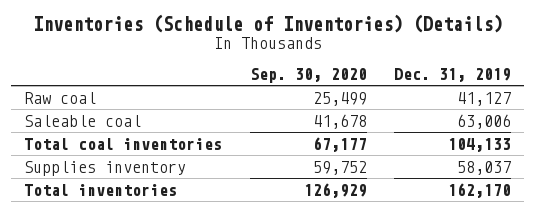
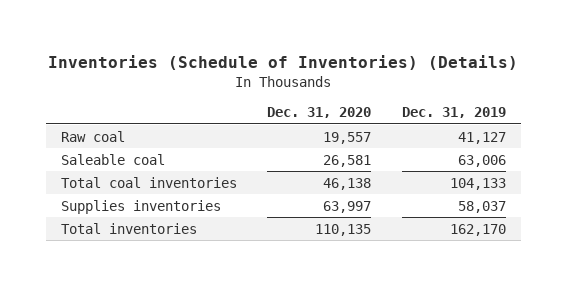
- | Sep. 30, 2020 | Dec. 31, 2019
+ | Dec. 31, 2020 | Dec. 31, 2019
- Supplies inventory | 59,752 | 58,037
+ Supplies inventories | 63,997 | 58,037

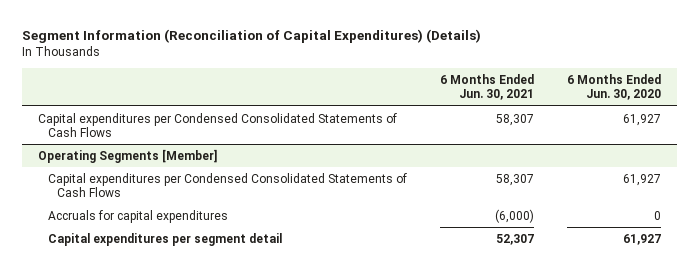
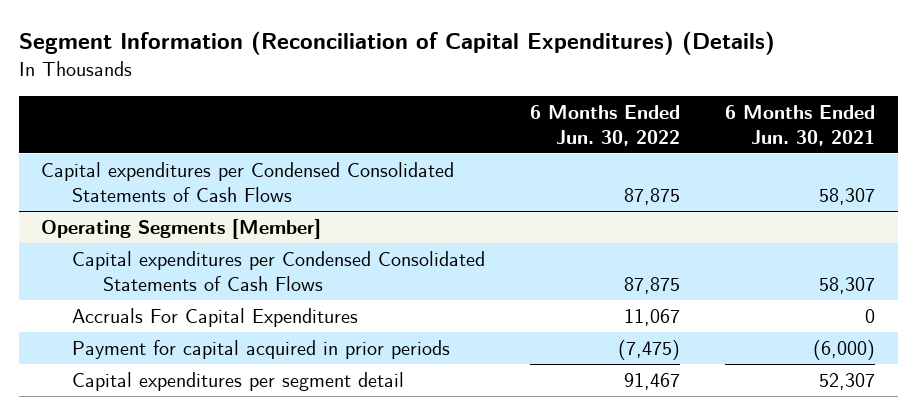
- | 6 Months Ended Jun. 30, 2021 | 6 Months Ended Jun. 30, 2020
+ | 6 Months Ended Jun. 30, 2022 | 6 Months Ended Jun. 30, 2021
@ Operating Segments [Member]
- Accruals for capital expenditures | (6,000) | 0
+ Accruals For Capital Expenditures | 11,067 | 0
+ Payment for capital acquired in prior periods | (7,475) | (6,000)

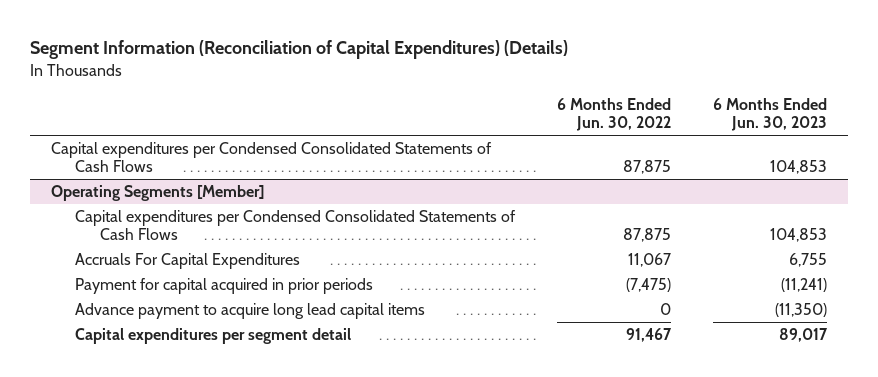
- | 6 Months Ended Jun. 30, 2022 | 6 Months Ended Jun. 30, 2021
+ | 6 Months Ended Jun. 30, 2022 | 6 Months Ended Jun. 30, 2023
@ Operating Segments [Member]
+ Advance payment to acquire long lead capital items | 0 | (11,350)

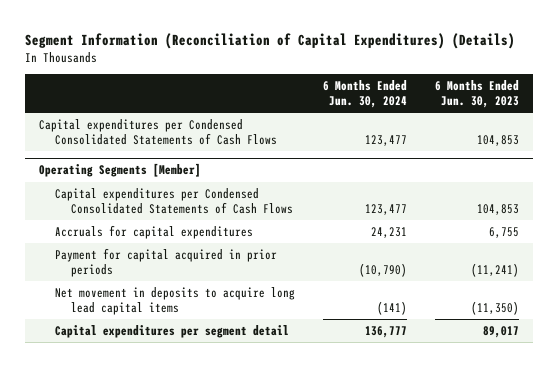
- | 6 Months Ended Jun. 30, 2022 | 6 Months Ended Jun. 30, 2023
+ | 6 Months Ended Jun. 30, 2024 | 6 Months Ended Jun. 30, 2023
@ Operating Segments [Member]
- Accruals For Capital Expenditures | 11,067 | 6,755
+ Accruals for capital expenditures | 24,231 | 6,755
- Advance payment to acquire long lead capital items | 0 | (11,350)
+ Net movement in deposits to acquire long lead capital items | (141) | (11,350)

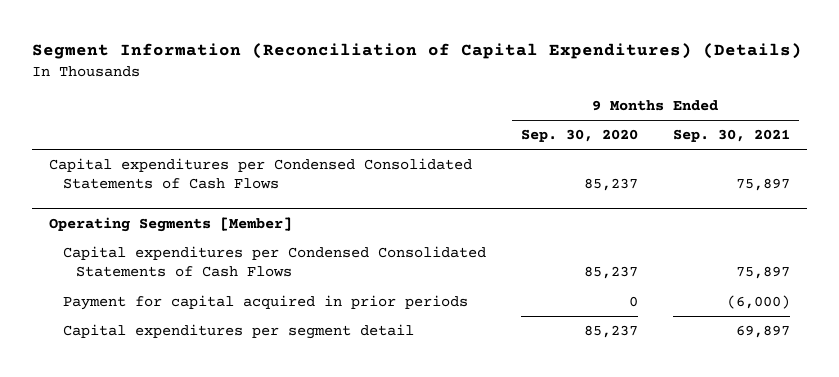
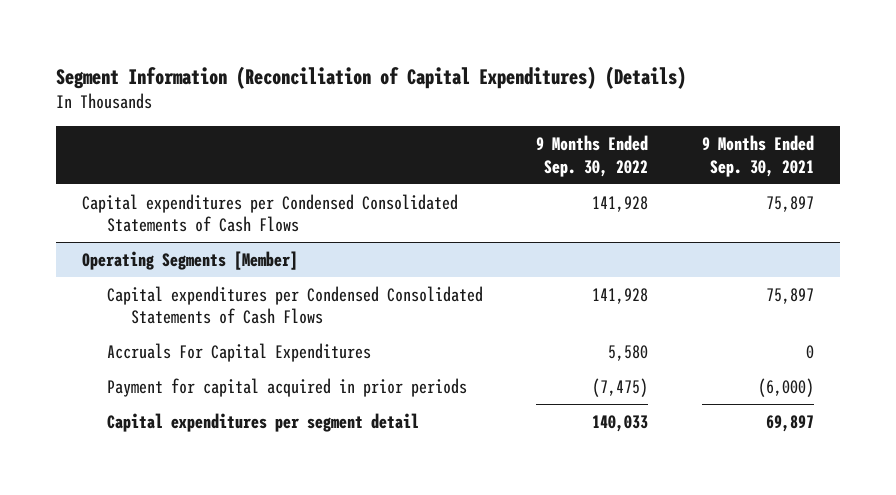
- | 9 Months Ended Sep. 30, 2020 | 9 Months Ended Sep. 30, 2021
+ | 9 Months Ended Sep. 30, 2022 | 9 Months Ended Sep. 30, 2021
@ Operating Segments [Member]
+ Accruals For Capital Expenditures | 5,580 | 0

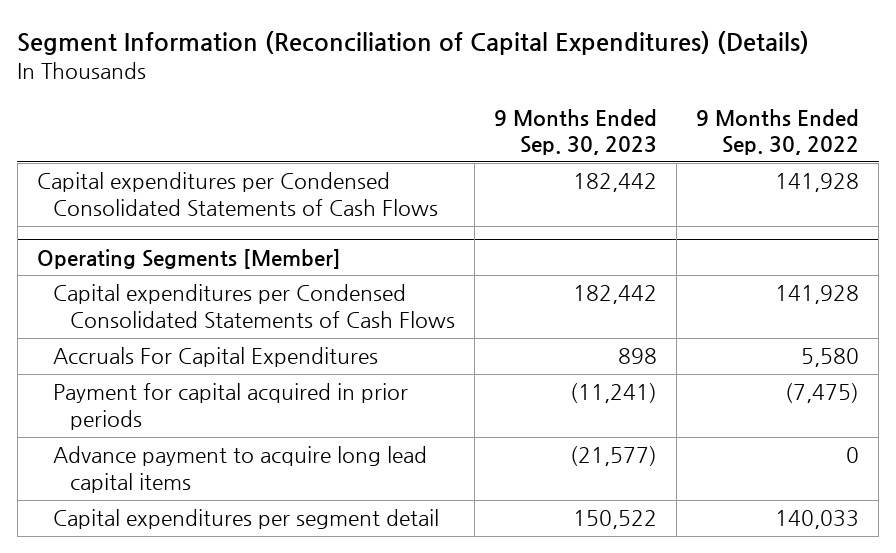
- | 9 Months Ended Sep. 30, 2022 | 9 Months Ended Sep. 30, 2021
+ | 9 Months Ended Sep. 30, 2023 | 9 Months Ended Sep. 30, 2022
@ Operating Segments [Member]
+ Advance payment to acquire long lead capital items | (21,577) | 0

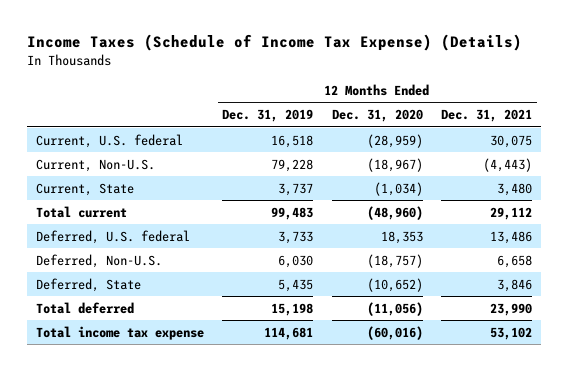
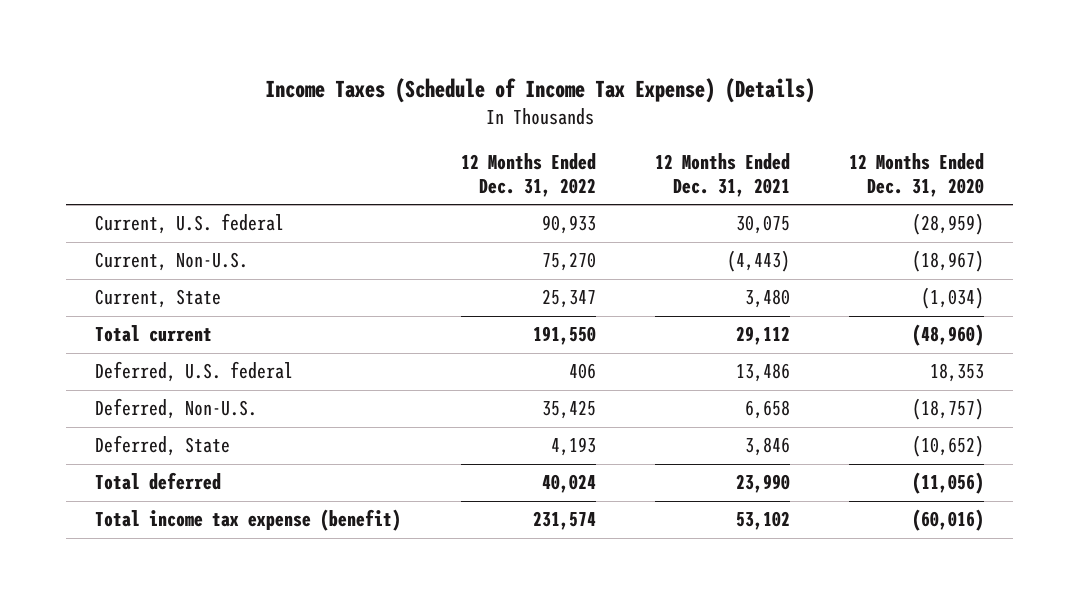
- | 12 Months Ended Dec. 31, 2019 | 12 Months Ended Dec. 31, 2020 | 12 Months Ended Dec. 31, 2021
+ | 12 Months Ended Dec. 31, 2022 | 12 Months Ended Dec. 31, 2021 | 12 Months Ended Dec. 31, 2020
- Total income tax expense | 114,681 | (60,016) | 53,102
+ Total income tax expense (benefit) | 231,574 | 53,102 | (60,016)

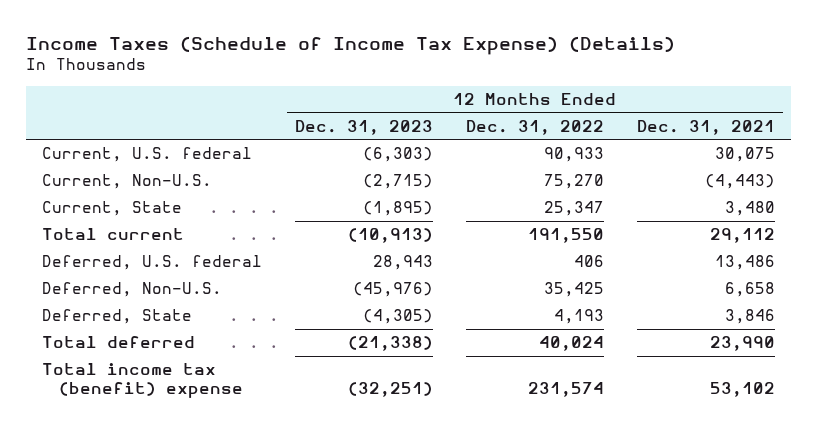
- | 12 Months Ended Dec. 31, 2022 | 12 Months Ended Dec. 31, 2021 | 12 Months Ended Dec. 31, 2020
+ | 12 Months Ended Dec. 31, 2023 | 12 Months Ended Dec. 31, 2022 | 12 Months Ended Dec. 31, 2021
- Total income tax expense (benefit) | 231,574 | 53,102 | (60,016)
+ Total income tax (benefit) expense | (32,251) | 231,574 | 53,102

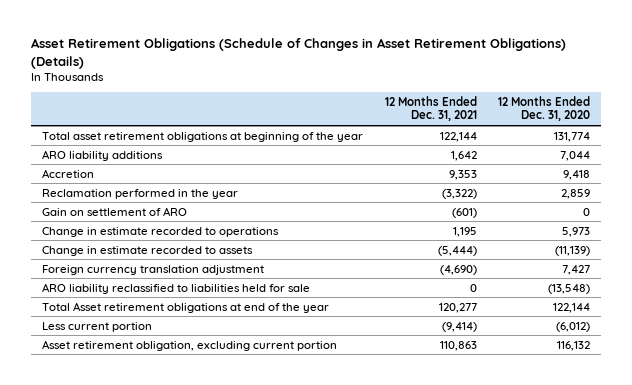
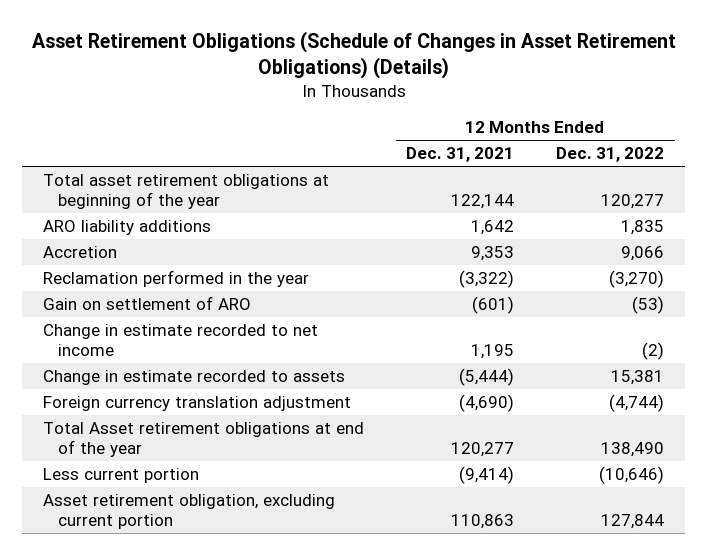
- | 12 Months Ended Dec. 31, 2021 | 12 Months Ended Dec. 31, 2020
+ | 12 Months Ended Dec. 31, 2021 | 12 Months Ended Dec. 31, 2022
- Change in estimate recorded to operations | 1,195 | 5,973
+ Change in estimate recorded to net income | 1,195 | (2)
- ARO liability reclassified to liabilities held for sale | 0 | (13,548)

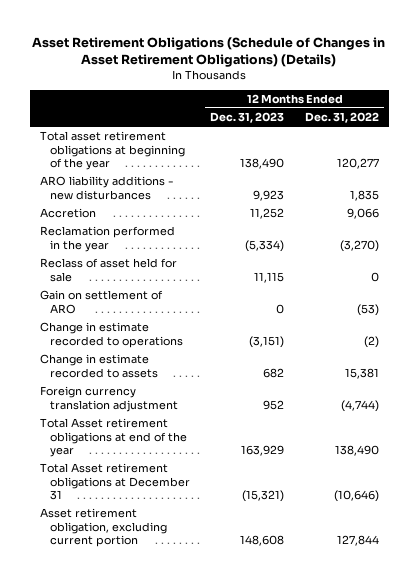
- | 12 Months Ended Dec. 31, 2021 | 12 Months Ended Dec. 31, 2022
+ | 12 Months Ended Dec. 31, 2023 | 12 Months Ended Dec. 31, 2022
- ARO liability additions | 1,642 | 1,835
+ ARO liability additions - new disturbances | 9,923 | 1,835
+ Reclass of asset held for sale | 11,115 | 0
- Change in estimate recorded to net income | 1,195 | (2)
+ Change in estimate recorded to operations | (3,151) | (2)
- Less current portion | (9,414) | (10,646)
+ Total Asset retirement obligations at December 31 | (15,321) | (10,646)

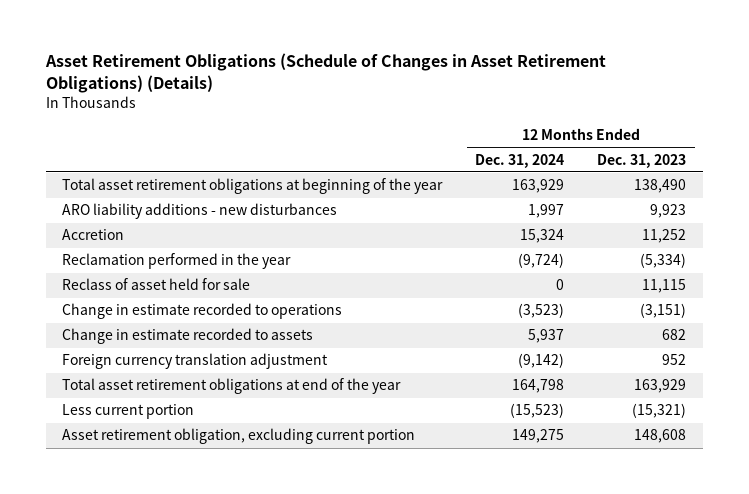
- | 12 Months Ended Dec. 31, 2023 | 12 Months Ended Dec. 31, 2022
+ | 12 Months Ended Dec. 31, 2024 | 12 Months Ended Dec. 31, 2023
- Gain on settlement of ARO | 0 | (53)
- Total Asset retirement obligations at end of the year | 163,929 | 138,490
- Total Asset retirement obligations at December 31 | (15,321) | (10,646)
+ Total asset retirement obligations at end of the year | 164,798 | 163,929
+ Less current portion | (15,523) | (15,321)

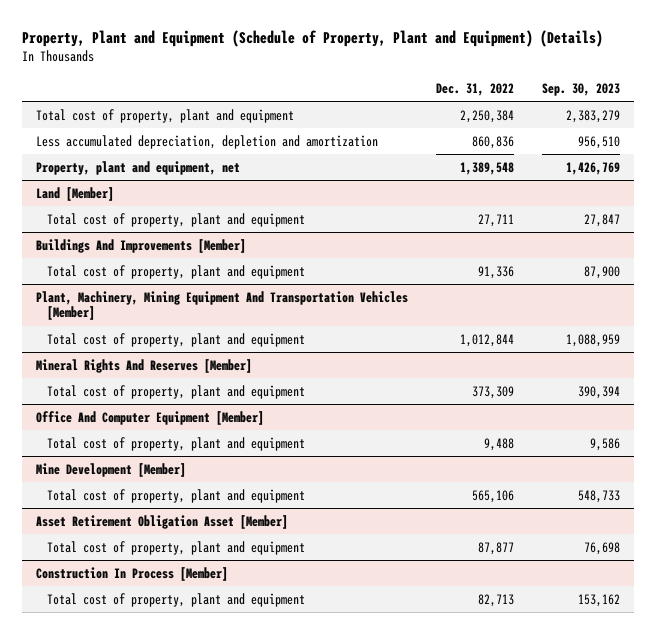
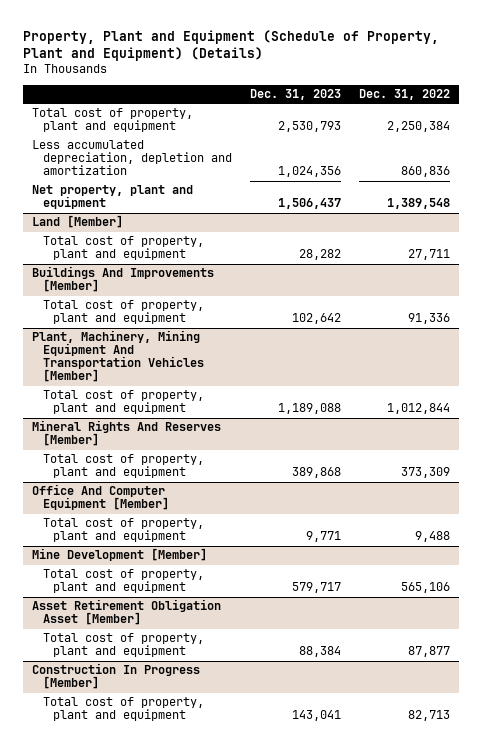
- | Dec. 31, 2022 | Sep. 30, 2023
+ | Dec. 31, 2023 | Dec. 31, 2022
- Property, plant and equipment, net | 1,389,548 | 1,426,769
+ Net property, plant and equipment | 1,506,437 | 1,389,548
- Construction In Process [Member]
+ Construction In Progress [Member]

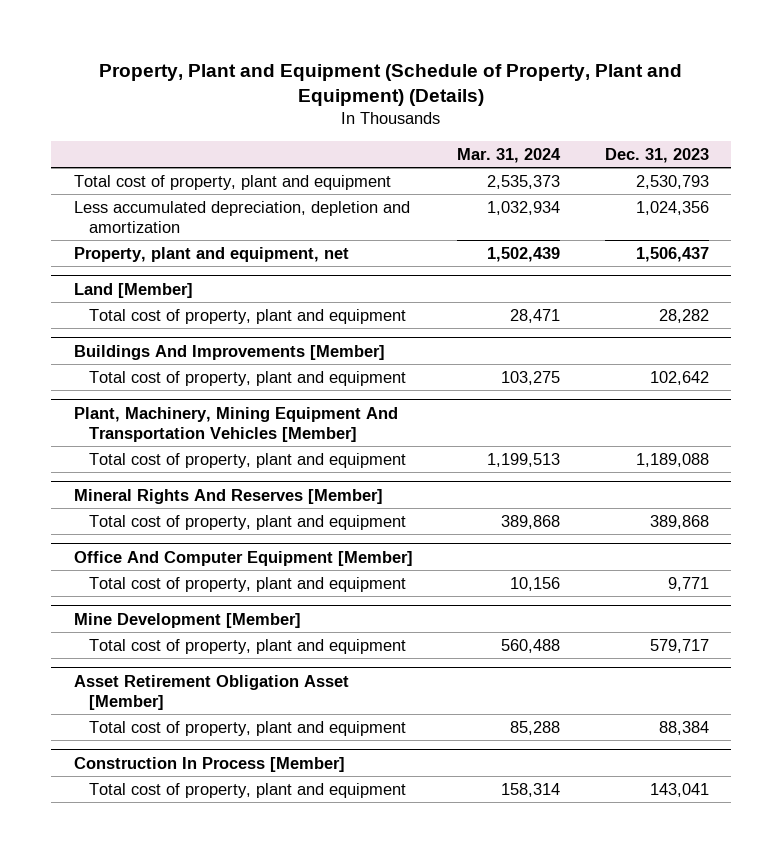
- | Dec. 31, 2023 | Dec. 31, 2022
+ | Mar. 31, 2024 | Dec. 31, 2023
- Net property, plant and equipment | 1,506,437 | 1,389,548
+ Property, plant and equipment, net | 1,502,439 | 1,506,437
- Construction In Progress [Member]
+ Construction In Process [Member]

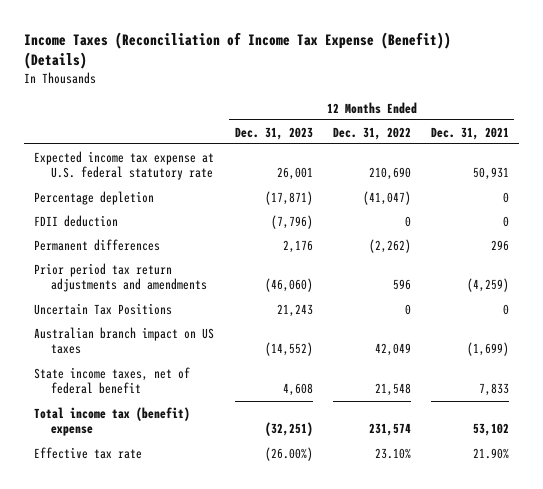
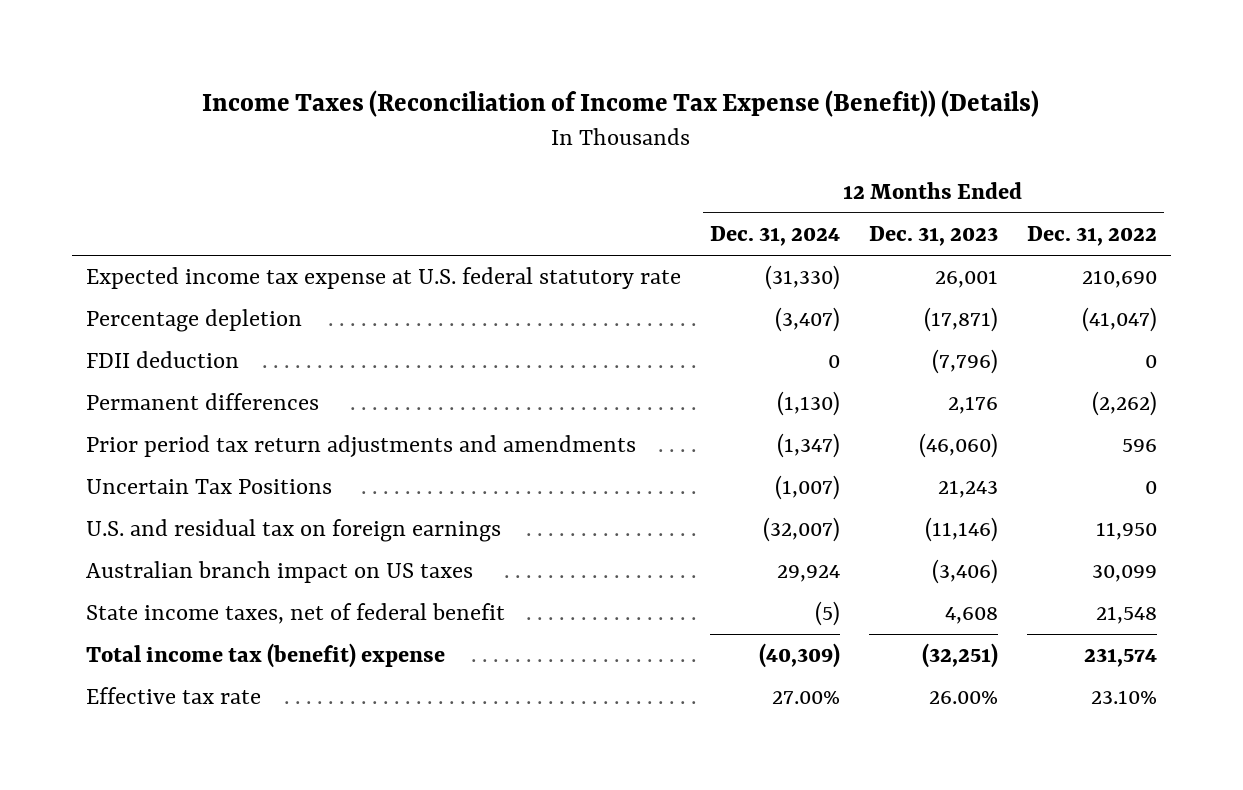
- | 12 Months Ended Dec. 31, 2023 | 12 Months Ended Dec. 31, 2022 | 12 Months Ended Dec. 31, 2021
+ | 12 Months Ended Dec. 31, 2024 | 12 Months Ended Dec. 31, 2023 | 12 Months Ended Dec. 31, 2022
- Australian branch impact on US taxes | (14,552) | 42,049 | (1,699)
+ U.S. and residual tax on foreign earnings | (32,007) | (11,146) | 11,950
+ Australian branch impact on US taxes | 29,924 | (3,406) | 30,099
- Effective tax rate | (26.00%) | 23.10% | 21.90%
+ Effective tax rate | 27.00% | 26.00% | 23.10%

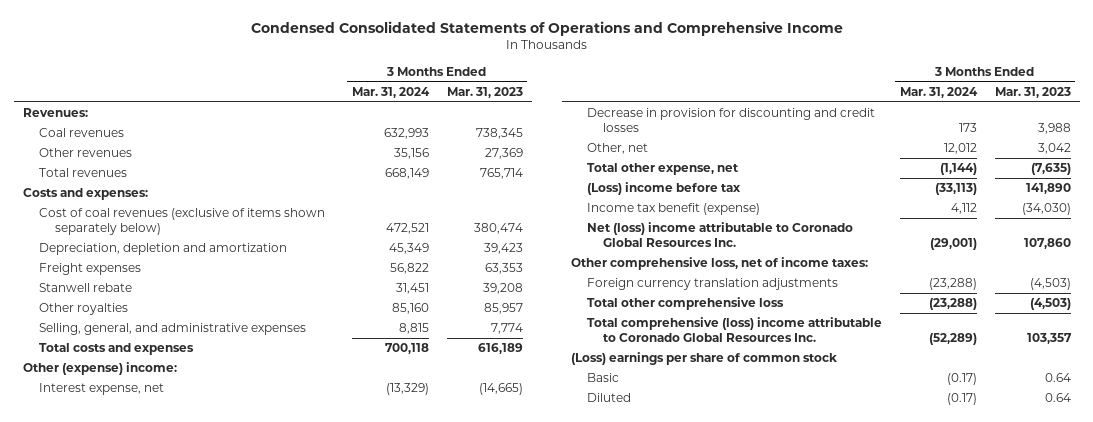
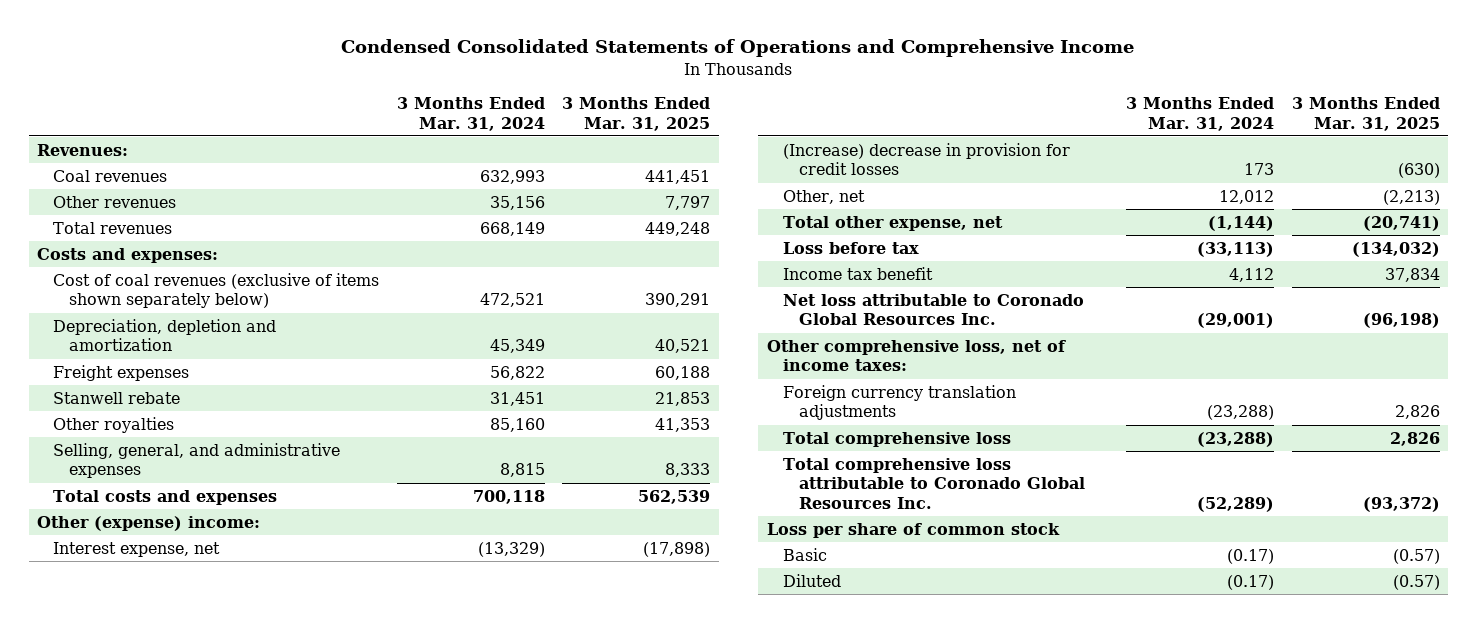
- | 3 Months Ended Mar. 31, 2024 | 3 Months Ended Mar. 31, 2023
+ | 3 Months Ended Mar. 31, 2024 | 3 Months Ended Mar. 31, 2025
- Decrease in provision for discounting and credit losses | 173 | 3,988
+ (Increase) decrease in provision for credit losses | 173 | (630)
- (Loss) income before tax | (33,113) | 141,890
- Income tax benefit (expense) | 4,112 | (34,030)
- Net (loss) income attributable to Coronado Global Resources Inc. | (29,001) | 107,860
+ Loss before tax | (33,113) | (134,032)
+ Income tax benefit | 4,112 | 37,834
+ Net loss attributable to Coronado Global Resources Inc. | (29,001) | (96,198)
- Total other comprehensive loss | (23,288) | (4,503)
- Total comprehensive (loss) income attributable to Coronado Global Resources Inc. | (52,289) | 103,357
- (Loss) earnings per share of common stock
+ Total comprehensive loss | (23,288) | 2,826
+ Total comprehensive loss attributable to Coronado Global Resources Inc. | (52,289) | (93,372)
+ Loss per share of common stock

